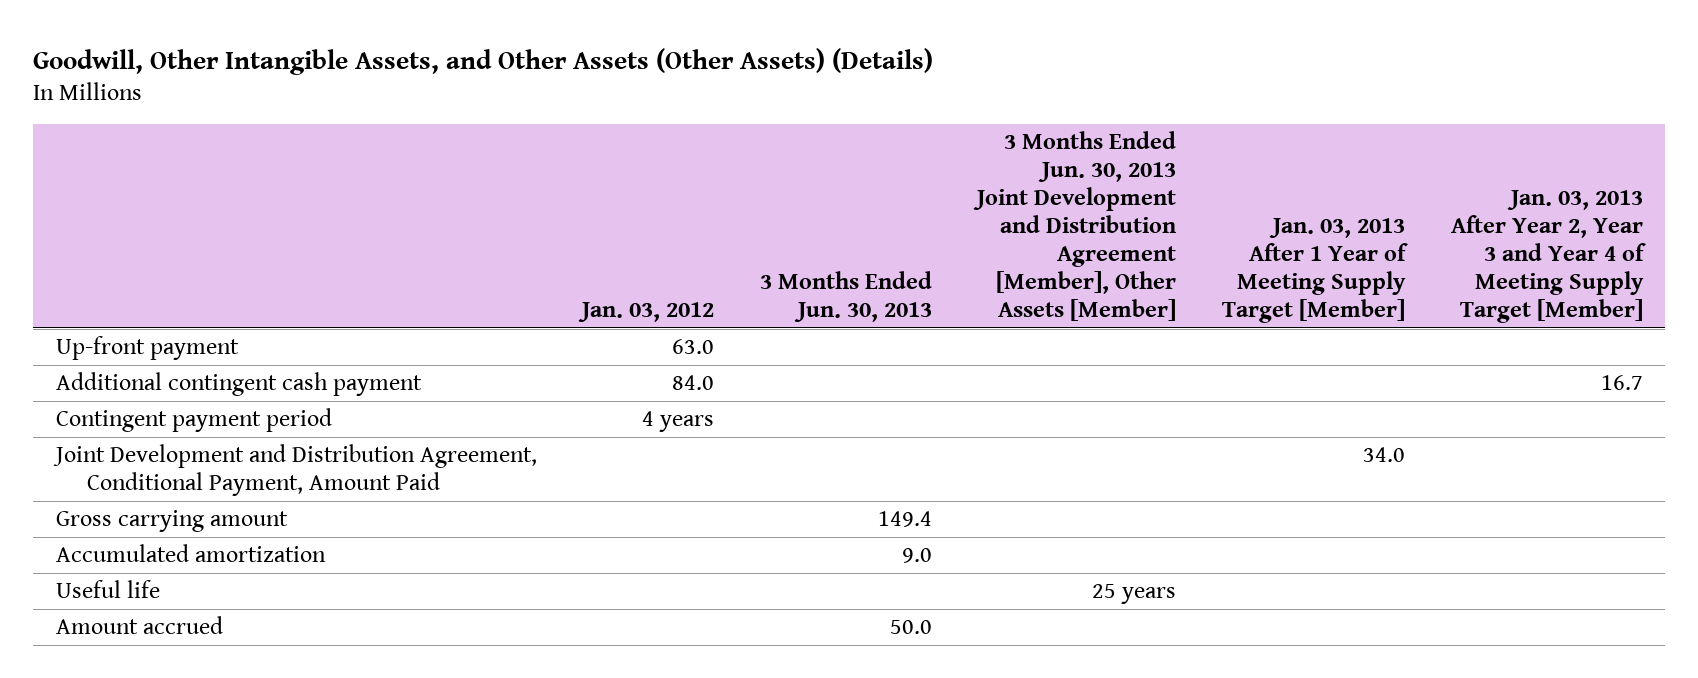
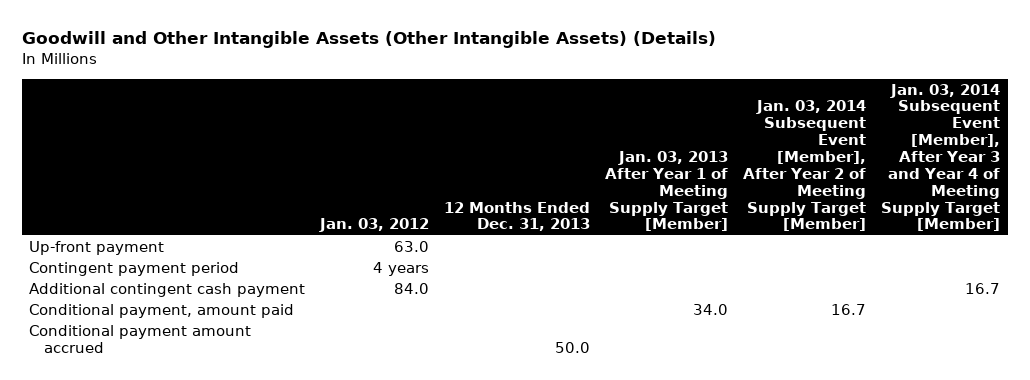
- Goodwill, Other Intangible Assets, and Other Assets (Other Assets) (Details)
+ Goodwill and Other Intangible Assets (Other Intangible Assets) (Details)
- | Jan. 03, 2012 | 3 Months Ended Jun. 30, 2013 | 3 Months Ended Jun. 30, 2013 Joint Development and Distribution Agreement [Member], Other Assets [Member] | Jan. 03, 2013 After 1 Year of Meeting Supply Target [Member] | Jan. 03, 2013 After Year 2, Year 3 and Year 4 of Meeting Supply Target [Member]
+ | Jan. 03, 2012 | 12 Months Ended Dec. 31, 2013 | Jan. 03, 2013 After Year 1 of Meeting Supply Target [Member] | Jan. 03, 2014 Subsequent Event [Member], After Year 2 of Meeting Supply Target [Member] | Jan. 03, 2014 Subsequent Event [Member], After Year 3 and Year 4 of Meeting Supply Target [Member]
- Joint Development and Distribution Agreement, Conditional Payment, Amount Paid | | | | 34.0 |
- Gross carrying amount | | 149.4 | | |
- Accumulated amortization | | 9.0 | | |
- Useful life | | | 25 years | |
- Amount accrued | | 50.0 | | |
moved down: Additional contingent cash payment | 84.0 | | | | 16.7
+ Conditional payment, amount paid | | | 34.0 | 16.7 |
+ Conditional payment amount accrued | | 50.0 | | |

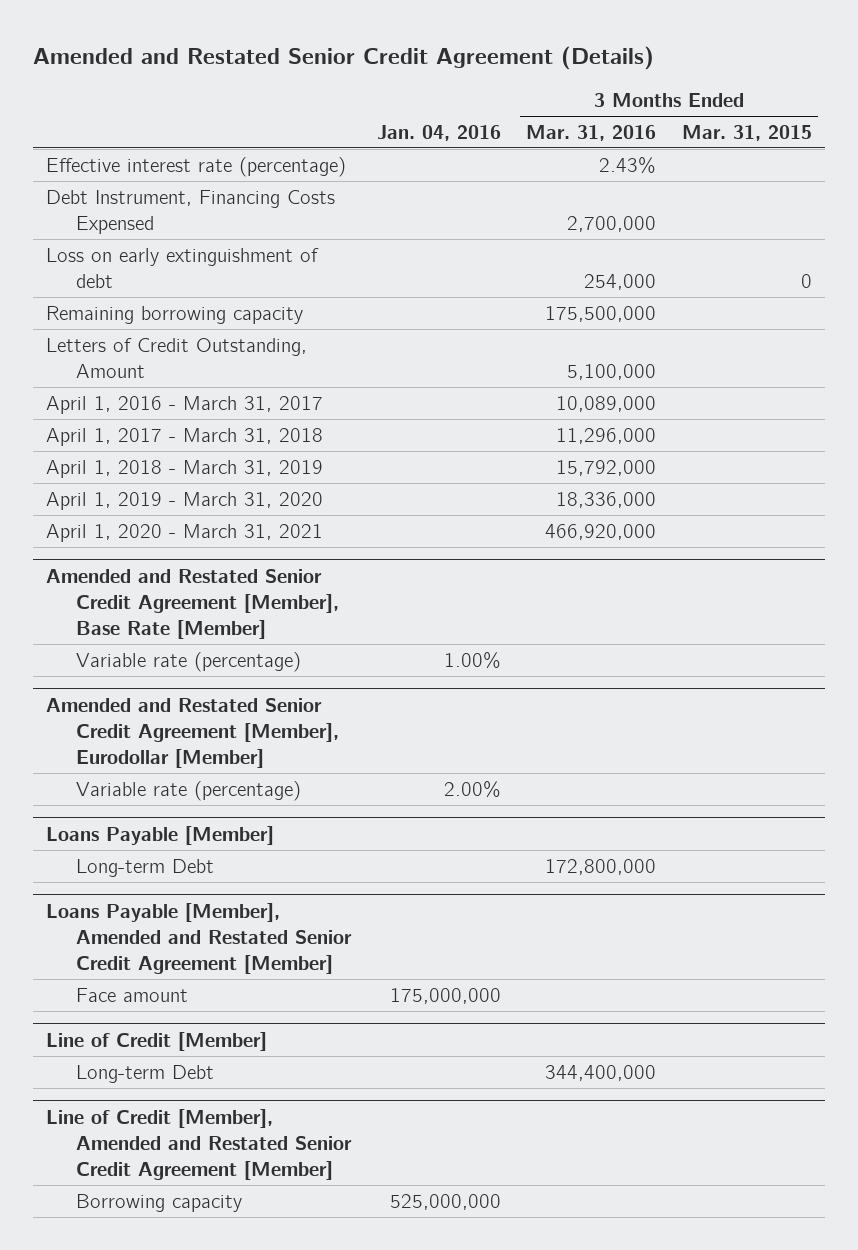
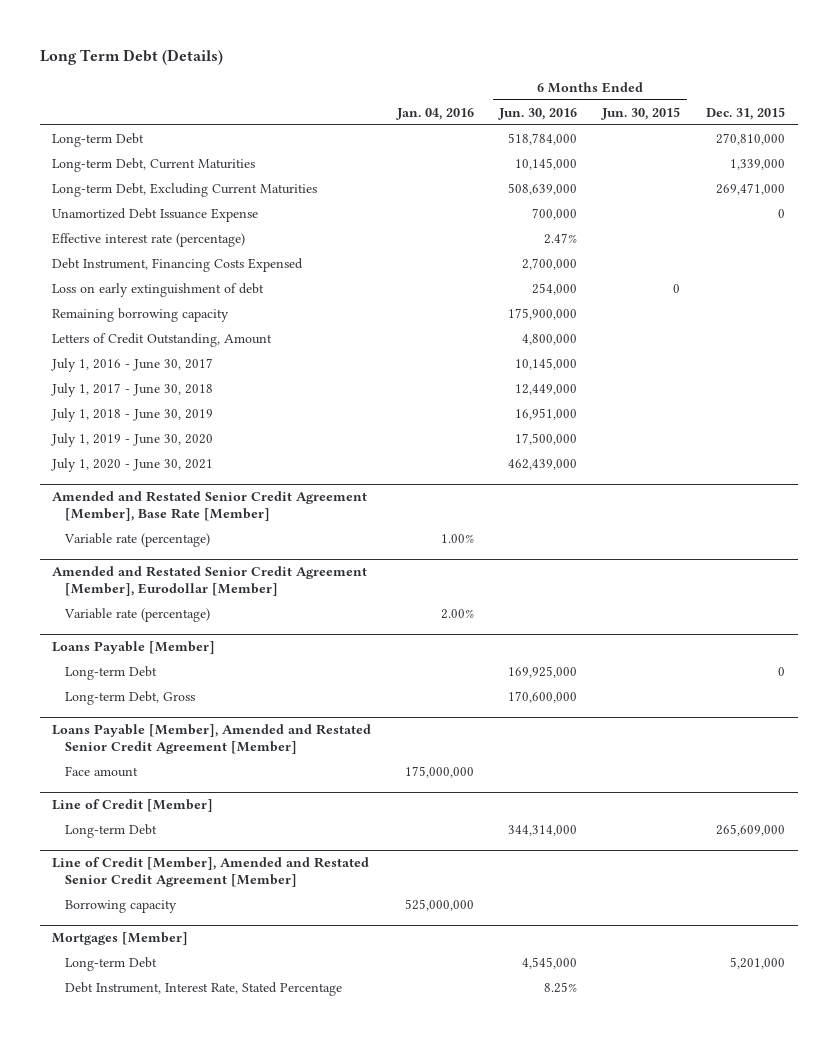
- Amended and Restated Senior Credit Agreement (Details)
+ Long Term Debt (Details)
- | Jan. 04, 2016 | 3 Months Ended Mar. 31, 2016 | 3 Months Ended Mar. 31, 2015
+ | Jan. 04, 2016 | 6 Months Ended Jun. 30, 2016 | 6 Months Ended Jun. 30, 2015 | Dec. 31, 2015
+ Long-term Debt | | 518,784,000 | | 270,810,000
+ Long-term Debt, Current Maturities | | 10,145,000 | | 1,339,000
+ Long-term Debt, Excluding Current Maturities | | 508,639,000 | | 269,471,000
+ Unamortized Debt Issuance Expense | | 700,000 | | 0
- April 1, 2016 - March 31, 2017 | | 10,089,000 |
- April 1, 2017 - March 31, 2018 | | 11,296,000 |
- April 1, 2018 - March 31, 2019 | | 15,792,000 |
- April 1, 2019 - March 31, 2020 | | 18,336,000 |
- April 1, 2020 - March 31, 2021 | | 466,920,000 |
+ July 1, 2016 - June 30, 2017 | | 10,145,000 | |
+ July 1, 2017 - June 30, 2018 | | 12,449,000 | |
+ July 1, 2018 - June 30, 2019 | | 16,951,000 | |
+ July 1, 2019 - June 30, 2020 | | 17,500,000 | |
+ July 1, 2020 - June 30, 2021 | | 462,439,000 | |
@ Loans Payable [Member]
+ Long-term Debt, Gross | | 170,600,000 | |
+ Mortgages [Member]
+ Long-term Debt | | 4,545,000 | | 5,201,000
+ Debt Instrument, Interest Rate, Stated Percentage | | 8.25% | |

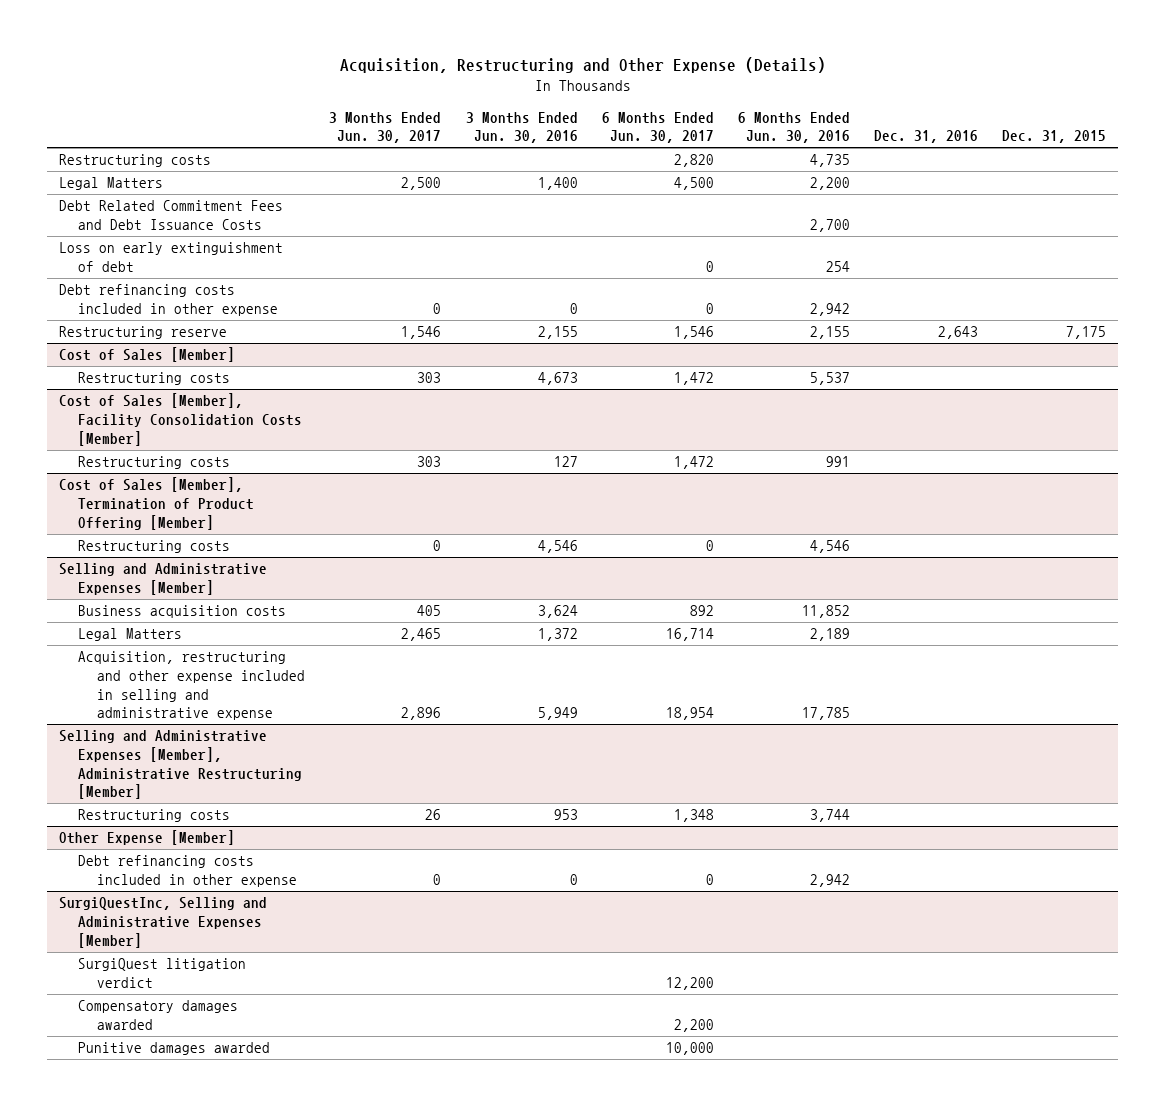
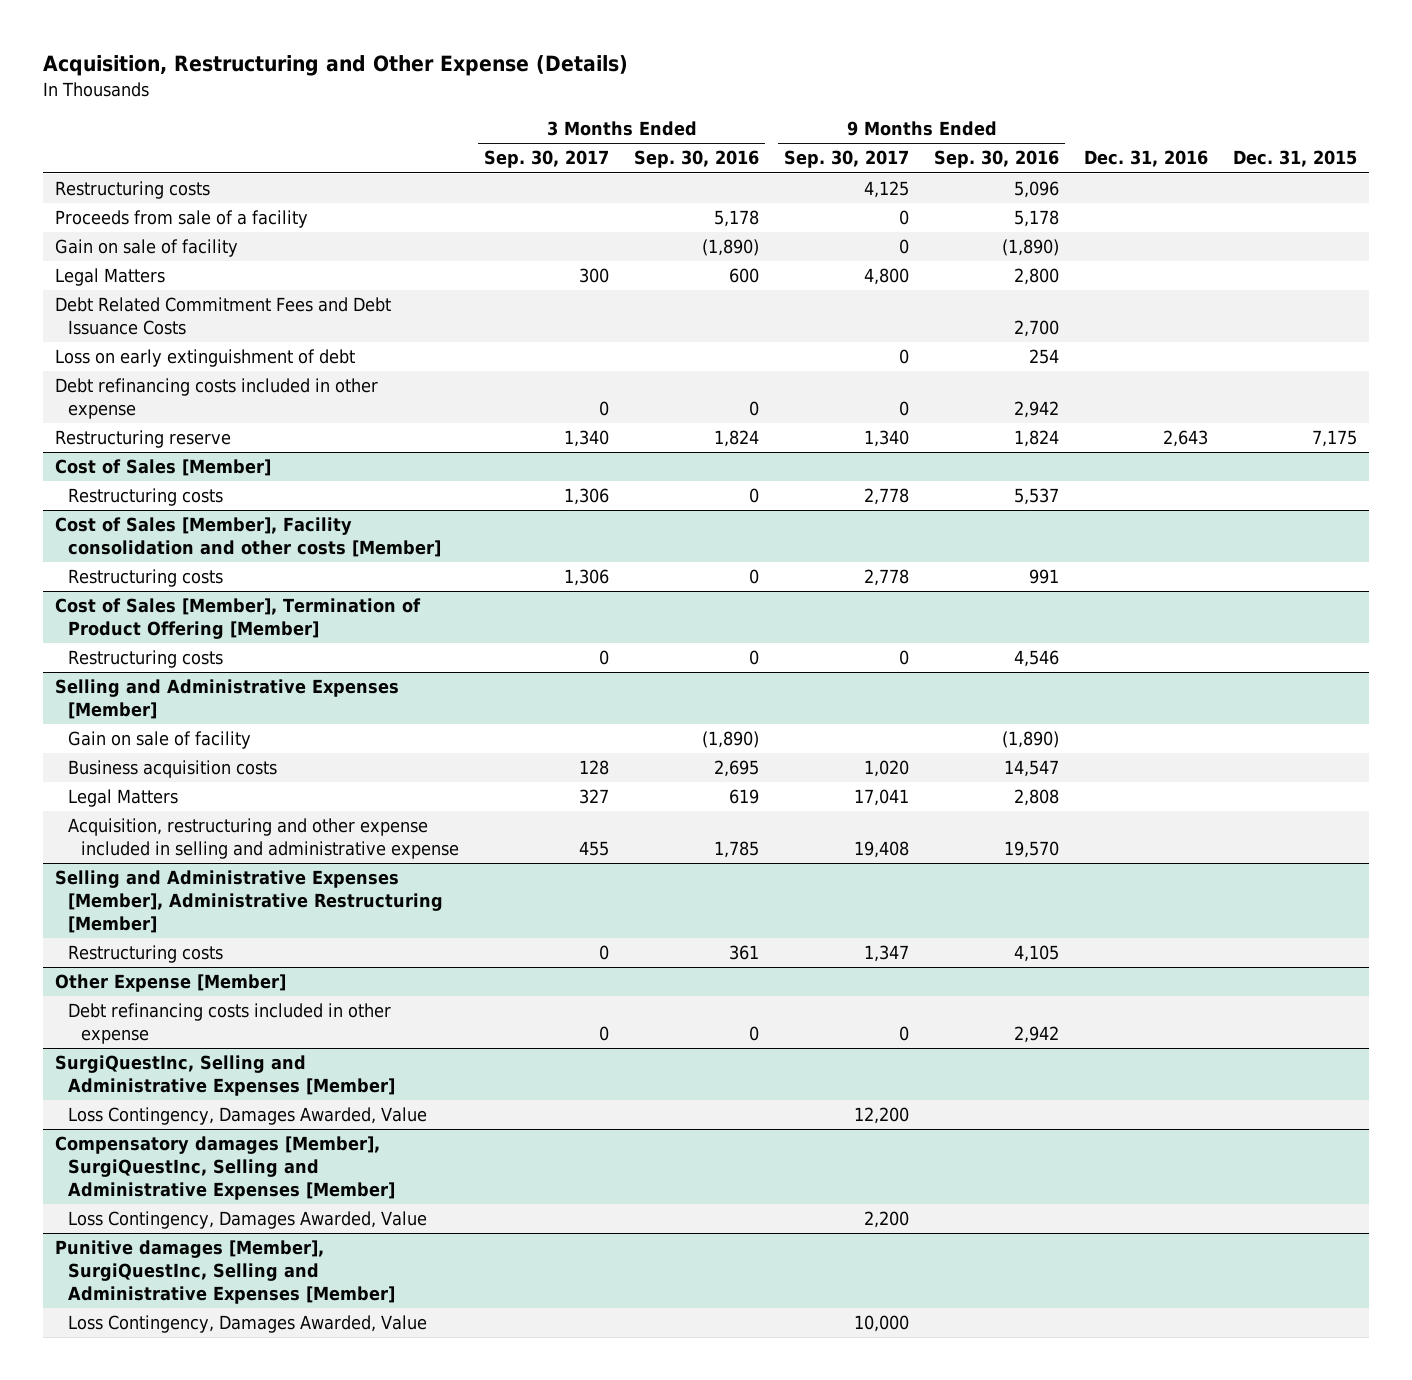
- | 3 Months Ended Jun. 30, 2017 | 3 Months Ended Jun. 30, 2016 | 6 Months Ended Jun. 30, 2017 | 6 Months Ended Jun. 30, 2016 | Dec. 31, 2016 | Dec. 31, 2015
+ | 3 Months Ended Sep. 30, 2017 | 3 Months Ended Sep. 30, 2016 | 9 Months Ended Sep. 30, 2017 | 9 Months Ended Sep. 30, 2016 | Dec. 31, 2016 | Dec. 31, 2015
+ Proceeds from sale of a facility | | 5,178 | 0 | 5,178 | |
+ Gain on sale of facility | | (1,890) | 0 | (1,890) | |
- Cost of Sales [Member], Facility Consolidation Costs [Member]
+ Cost of Sales [Member], Facility consolidation and other costs [Member]
@ Selling and Administrative Expenses [Member]
+ Gain on sale of facility | | (1,890) | | (1,890) | |
@ SurgiQuestInc, Selling and Administrative Expenses [Member]
- SurgiQuest litigation verdict | | | 12,200 | | |
- Compensatory damages awarded | | | 2,200 | | |
- Punitive damages awarded | | | 10,000 | | |
+ Loss Contingency, Damages Awarded, Value | | | 12,200 | | |
+ Compensatory damages [Member], SurgiQuestInc, Selling and Administrative Expenses [Member]
+ Loss Contingency, Damages Awarded, Value | | | 2,200 | | |
+ Punitive damages [Member], SurgiQuestInc, Selling and Administrative Expenses [Member]
+ Loss Contingency, Damages Awarded, Value | | | 10,000 | | |

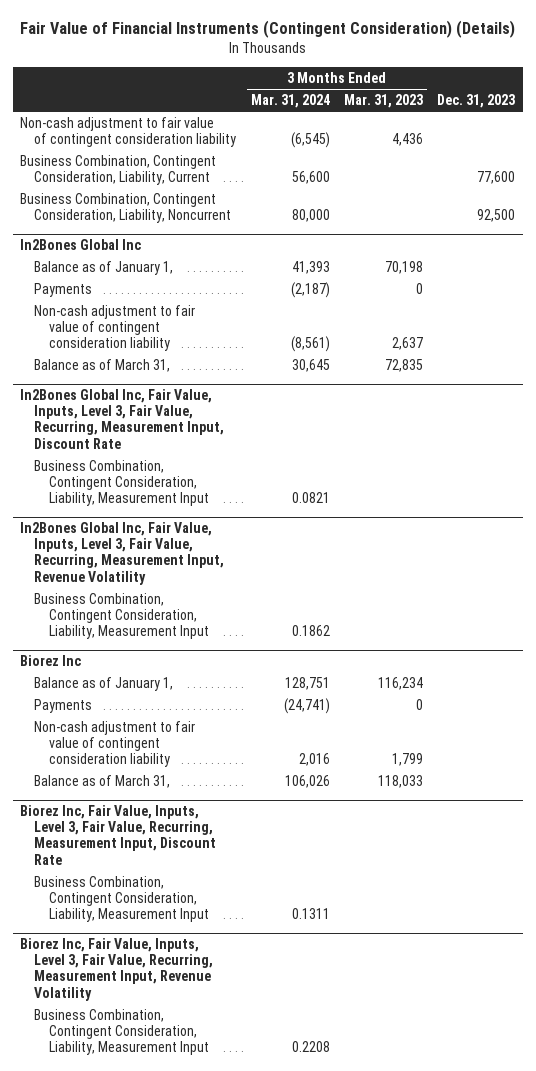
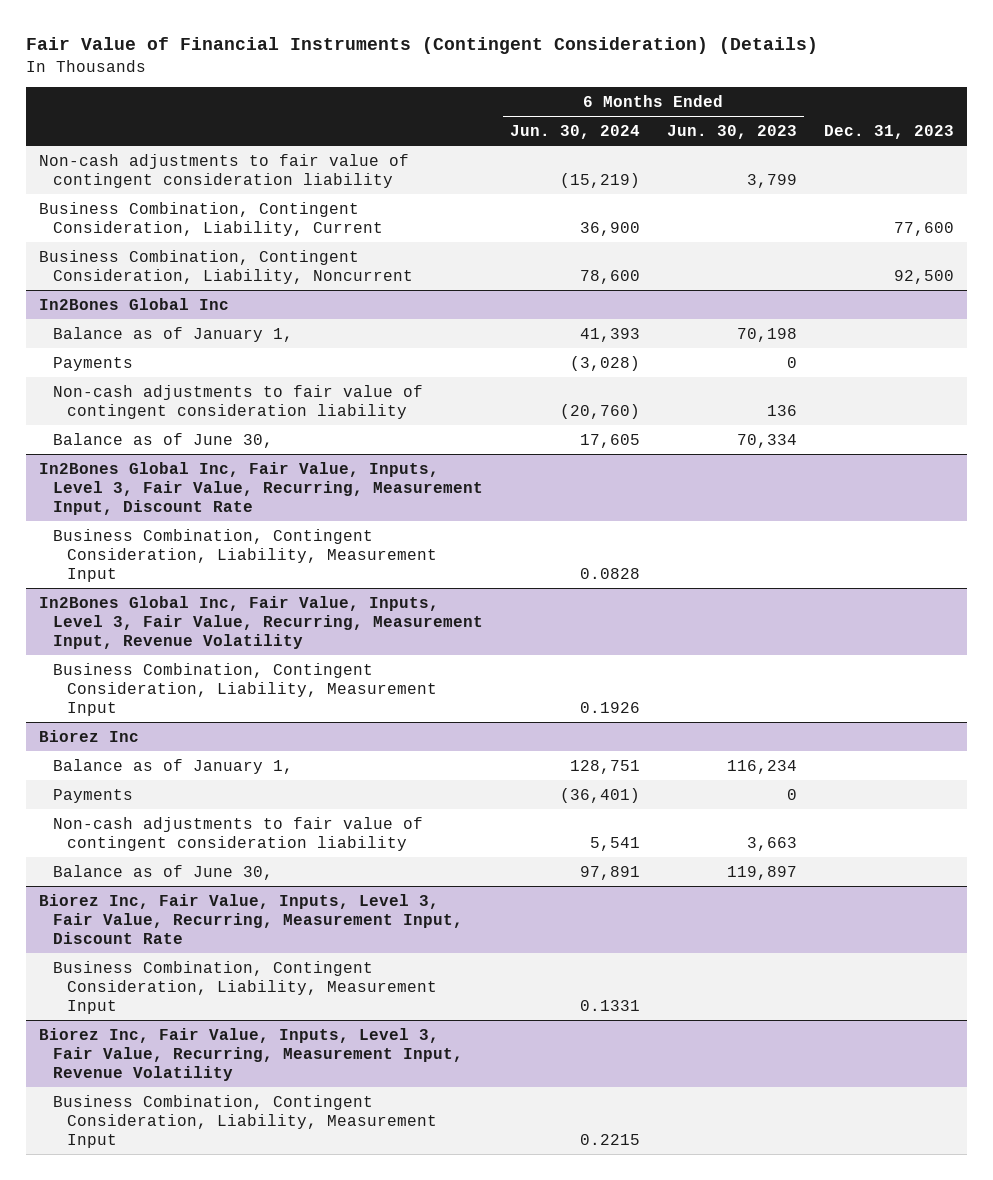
- | 3 Months Ended Mar. 31, 2024 | 3 Months Ended Mar. 31, 2023 | Dec. 31, 2023
+ | 6 Months Ended Jun. 30, 2024 | 6 Months Ended Jun. 30, 2023 | Dec. 31, 2023
- Non-cash adjustment to fair value of contingent consideration liability | (6,545) | 4,436 |
+ Non-cash adjustments to fair value of contingent consideration liability | (15,219) | 3,799 |
@ In2Bones Global Inc
- Non-cash adjustment to fair value of contingent consideration liability | (8,561) | 2,637 |
- Balance as of March 31, | 30,645 | 72,835 |
+ Non-cash adjustments to fair value of contingent consideration liability | (20,760) | 136 |
+ Balance as of June 30, | 17,605 | 70,334 |
@ Biorez Inc
- Non-cash adjustment to fair value of contingent consideration liability | 2,016 | 1,799 |
- Balance as of March 31, | 106,026 | 118,033 |
+ Non-cash adjustments to fair value of contingent consideration liability | 5,541 | 3,663 |
+ Balance as of June 30, | 97,891 | 119,897 |

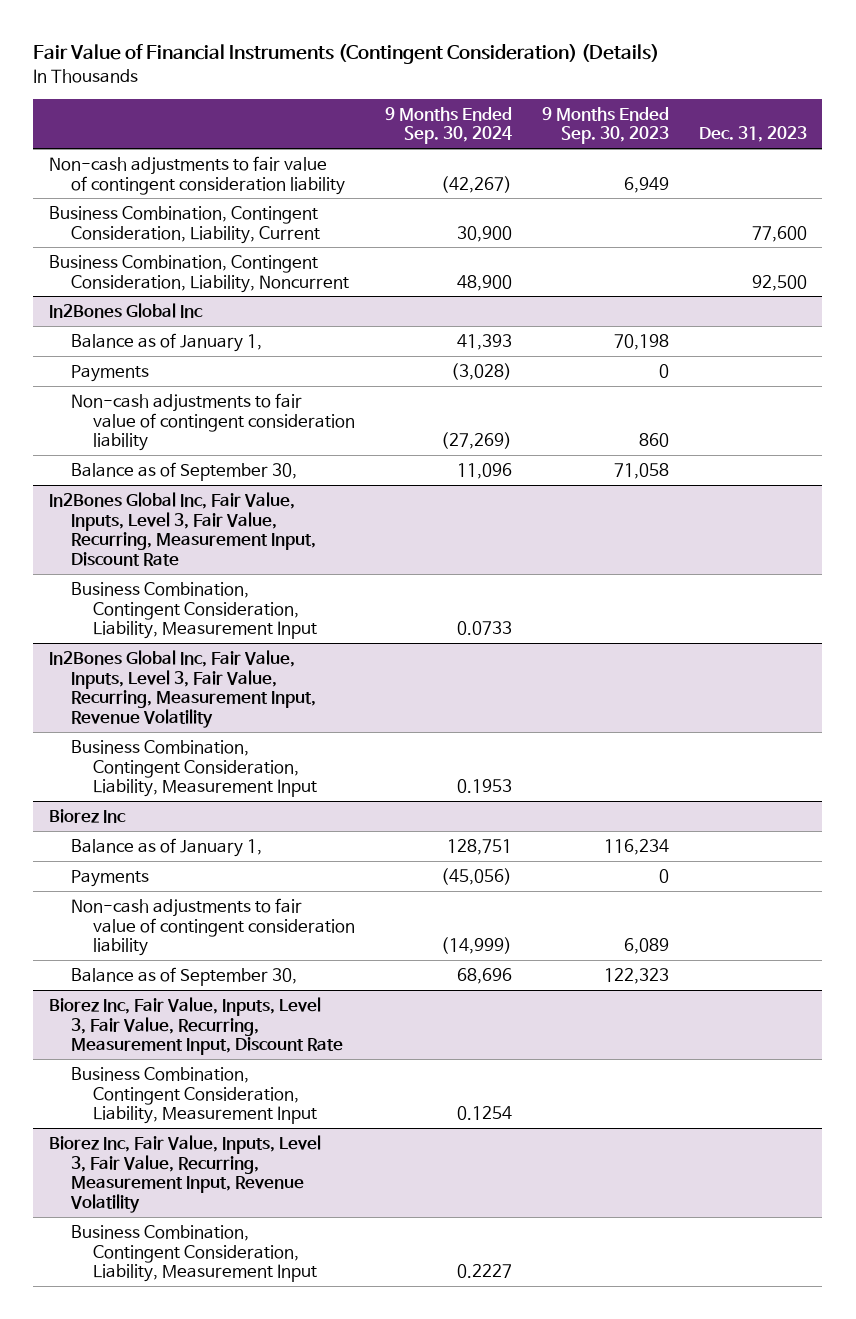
- | 6 Months Ended Jun. 30, 2024 | 6 Months Ended Jun. 30, 2023 | Dec. 31, 2023
+ | 9 Months Ended Sep. 30, 2024 | 9 Months Ended Sep. 30, 2023 | Dec. 31, 2023
@ In2Bones Global Inc
- Balance as of June 30, | 17,605 | 70,334 |
+ Balance as of September 30, | 11,096 | 71,058 |
@ Biorez Inc
- Balance as of June 30, | 97,891 | 119,897 |
+ Balance as of September 30, | 68,696 | 122,323 |

